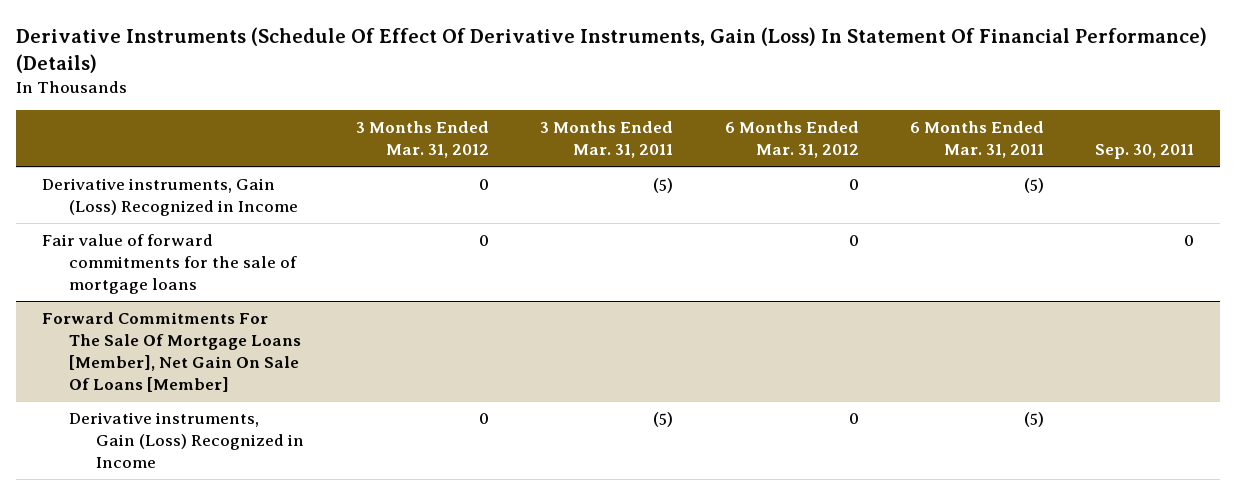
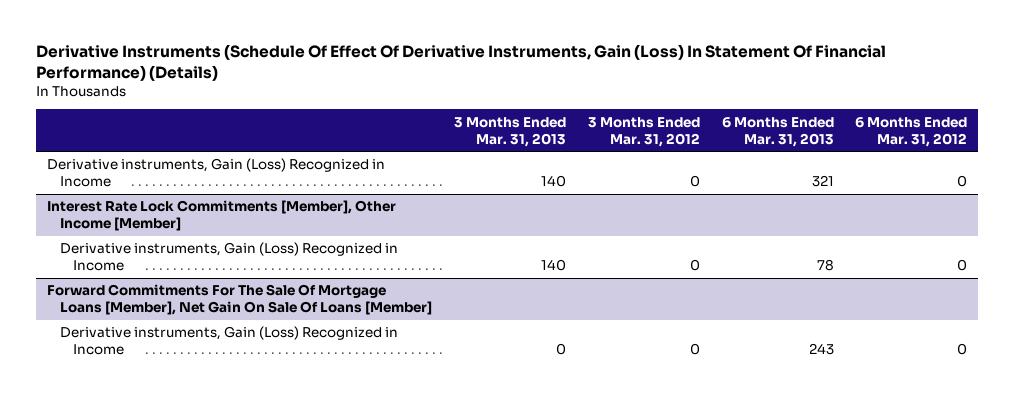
- | 3 Months Ended Mar. 31, 2012 | 3 Months Ended Mar. 31, 2011 | 6 Months Ended Mar. 31, 2012 | 6 Months Ended Mar. 31, 2011 | Sep. 30, 2011
+ | 3 Months Ended Mar. 31, 2013 | 3 Months Ended Mar. 31, 2012 | 6 Months Ended Mar. 31, 2013 | 6 Months Ended Mar. 31, 2012
- Fair value of forward commitments for the sale of mortgage loans | 0 | | 0 | | 0
+ Interest Rate Lock Commitments [Member], Other Income [Member]
+ Derivative instruments, Gain (Loss) Recognized in Income | 140 | 0 | 78 | 0

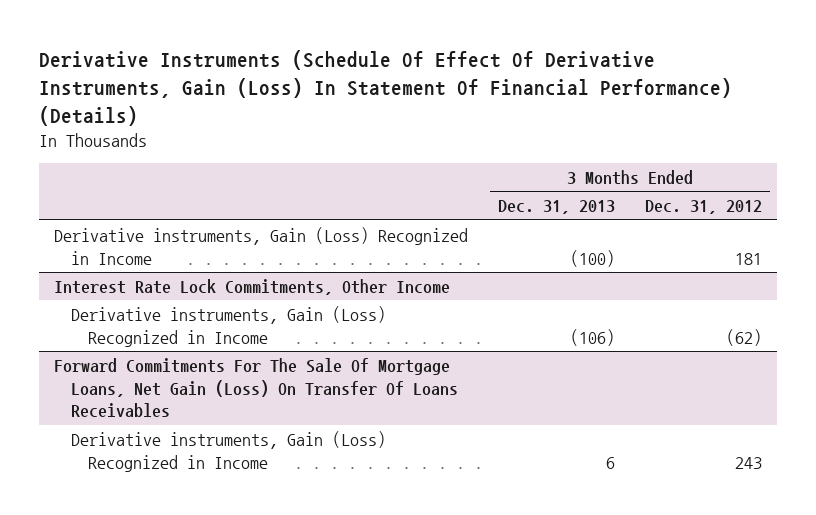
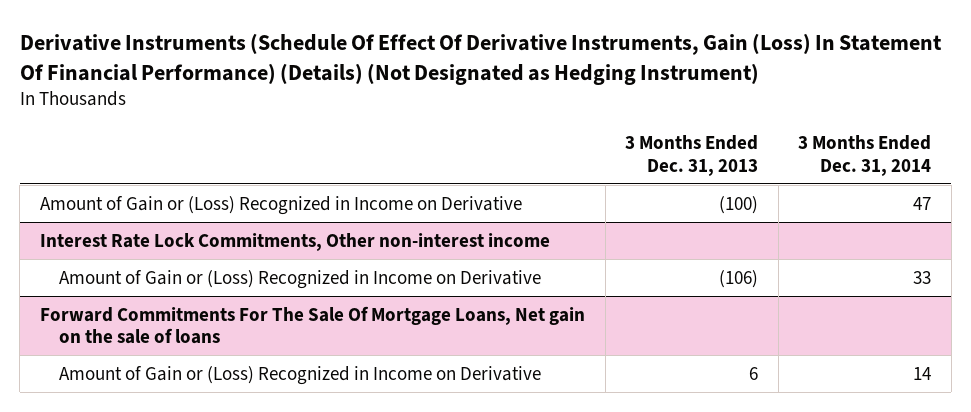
- Derivative Instruments (Schedule Of Effect Of Derivative Instruments, Gain (Loss) In Statement Of Financial Performance) (Details)
+ Derivative Instruments (Schedule Of Effect Of Derivative Instruments, Gain (Loss) In Statement Of Financial Performance) (Details) (Not Designated as Hedging Instrument)
- | 3 Months Ended Dec. 31, 2013 | 3 Months Ended Dec. 31, 2012
+ | 3 Months Ended Dec. 31, 2013 | 3 Months Ended Dec. 31, 2014
- Derivative instruments, Gain (Loss) Recognized in Income | (100) | 181
- Interest Rate Lock Commitments, Other Income
- Derivative instruments, Gain (Loss) Recognized in Income | (106) | (62)
- Forward Commitments For The Sale Of Mortgage Loans, Net Gain (Loss) On Transfer Of Loans Receivables
- Derivative instruments, Gain (Loss) Recognized in Income | 6 | 243
+ Amount of Gain or (Loss) Recognized in Income on Derivative | (100) | 47
+ Interest Rate Lock Commitments, Other non-interest income
+ Amount of Gain or (Loss) Recognized in Income on Derivative | (106) | 33
+ Forward Commitments For The Sale Of Mortgage Loans, Net gain on the sale of loans
+ Amount of Gain or (Loss) Recognized in Income on Derivative | 6 | 14

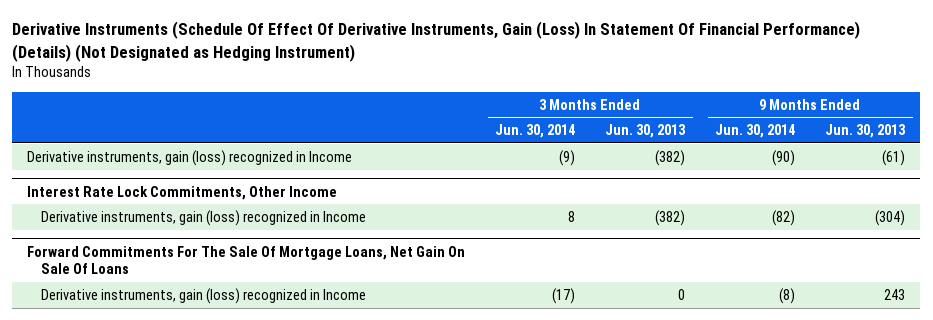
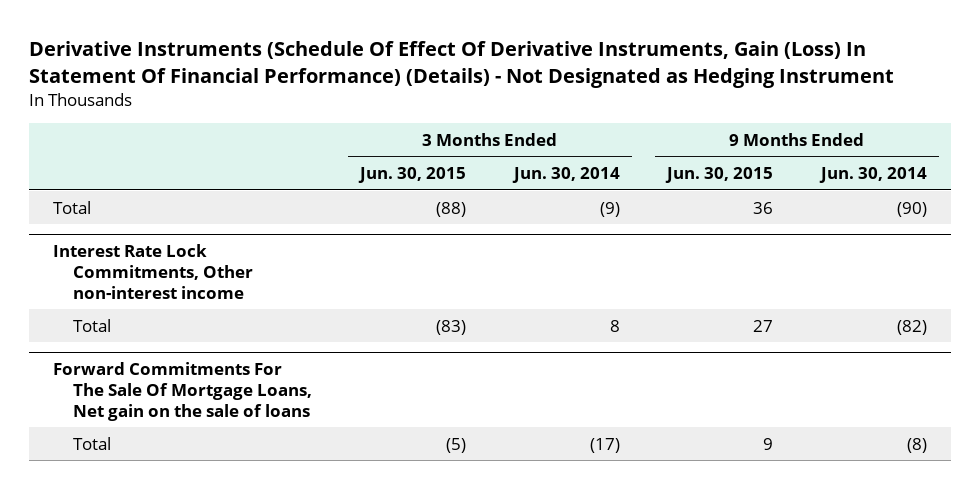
- Derivative Instruments (Schedule Of Effect Of Derivative Instruments, Gain (Loss) In Statement Of Financial Performance) (Details) (Not Designated as Hedging Instrument)
+ Derivative Instruments (Schedule Of Effect Of Derivative Instruments, Gain (Loss) In Statement Of Financial Performance) (Details) - Not Designated as Hedging Instrument
- | 3 Months Ended Jun. 30, 2014 | 3 Months Ended Jun. 30, 2013 | 9 Months Ended Jun. 30, 2014 | 9 Months Ended Jun. 30, 2013
+ | 3 Months Ended Jun. 30, 2015 | 3 Months Ended Jun. 30, 2014 | 9 Months Ended Jun. 30, 2015 | 9 Months Ended Jun. 30, 2014
- Derivative instruments, gain (loss) recognized in Income | (9) | (382) | (90) | (61)
- Interest Rate Lock Commitments, Other Income
- Derivative instruments, gain (loss) recognized in Income | 8 | (382) | (82) | (304)
- Forward Commitments For The Sale Of Mortgage Loans, Net Gain On Sale Of Loans
- Derivative instruments, gain (loss) recognized in Income | (17) | 0 | (8) | 243
+ Total | (88) | (9) | 36 | (90)
+ Interest Rate Lock Commitments, Other non-interest income
+ Total | (83) | 8 | 27 | (82)
+ Forward Commitments For The Sale Of Mortgage Loans, Net gain on the sale of loans
+ Total | (5) | (17) | 9 | (8)

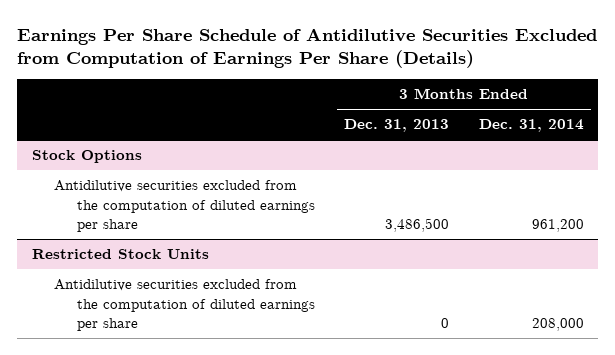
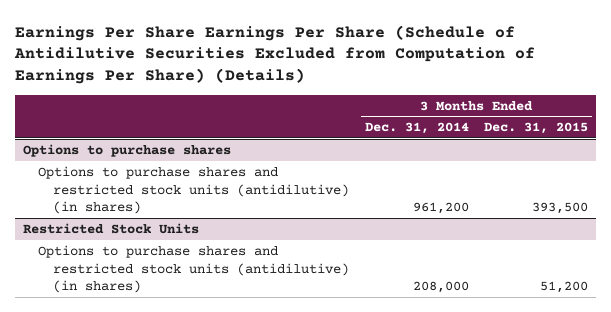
- Earnings Per Share Schedule of Antidilutive Securities Excluded from Computation of Earnings Per Share (Details)
+ Earnings Per Share Earnings Per Share (Schedule of Antidilutive Securities Excluded from Computation of Earnings Per Share) (Details)
- | 3 Months Ended Dec. 31, 2013 | 3 Months Ended Dec. 31, 2014
+ | 3 Months Ended Dec. 31, 2014 | 3 Months Ended Dec. 31, 2015
- Stock Options
- Antidilutive securities excluded from the computation of diluted earnings per share | 3,486,500 | 961,200
+ Options to purchase shares
+ Options to purchase shares and restricted stock units (antidilutive) (in shares) | 961,200 | 393,500
@ Restricted Stock Units
- Antidilutive securities excluded from the computation of diluted earnings per share | 0 | 208,000
+ Options to purchase shares and restricted stock units (antidilutive) (in shares) | 208,000 | 51,200

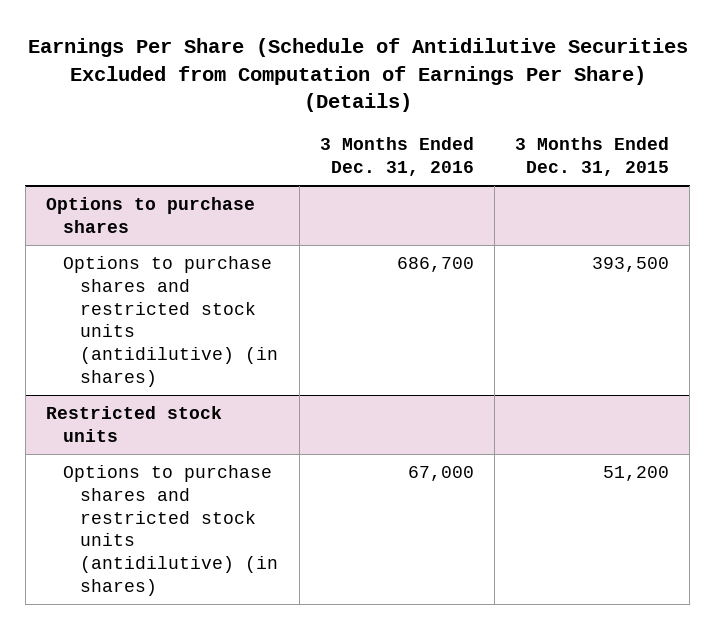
- Earnings Per Share Earnings Per Share (Schedule of Antidilutive Securities Excluded from Computation of Earnings Per Share) (Details)
+ Earnings Per Share (Schedule of Antidilutive Securities Excluded from Computation of Earnings Per Share) (Details)
- | 3 Months Ended Dec. 31, 2014 | 3 Months Ended Dec. 31, 2015
+ | 3 Months Ended Dec. 31, 2016 | 3 Months Ended Dec. 31, 2015
- Restricted Stock Units
+ Restricted stock units

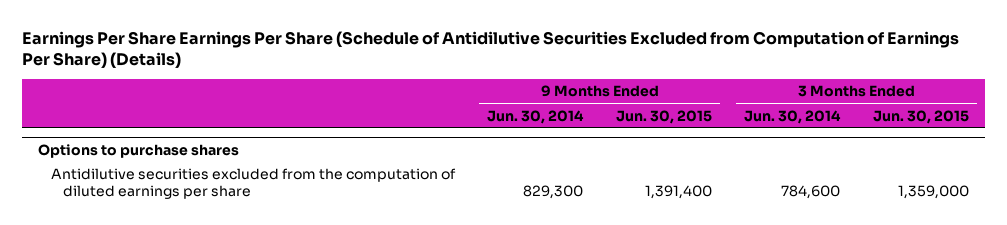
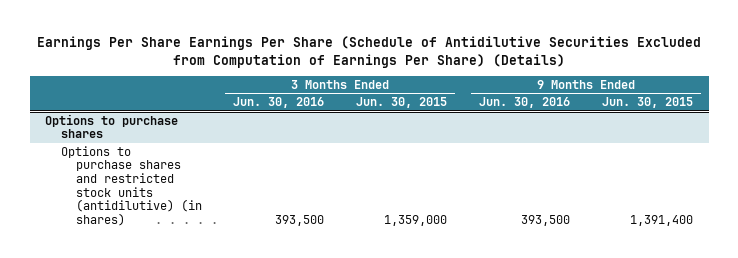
- | 9 Months Ended Jun. 30, 2014 | 9 Months Ended Jun. 30, 2015 | 3 Months Ended Jun. 30, 2014 | 3 Months Ended Jun. 30, 2015
+ | 3 Months Ended Jun. 30, 2016 | 3 Months Ended Jun. 30, 2015 | 9 Months Ended Jun. 30, 2016 | 9 Months Ended Jun. 30, 2015
@ Options to purchase shares
- Antidilutive securities excluded from the computation of diluted earnings per share | 829,300 | 1,391,400 | 784,600 | 1,359,000
+ Options to purchase shares and restricted stock units (antidilutive) (in shares) | 393,500 | 1,359,000 | 393,500 | 1,391,400

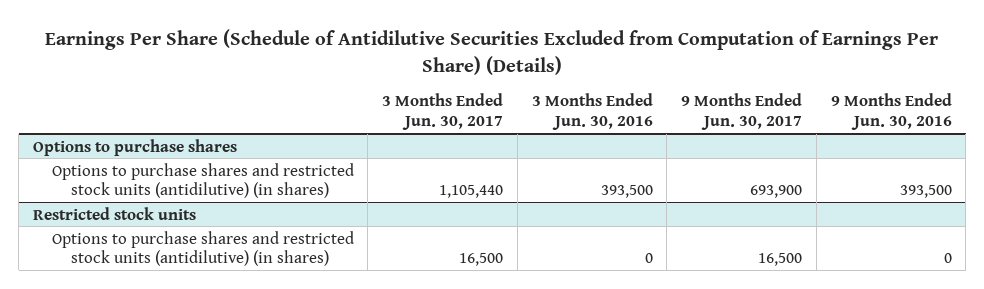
- Earnings Per Share Earnings Per Share (Schedule of Antidilutive Securities Excluded from Computation of Earnings Per Share) (Details)
+ Earnings Per Share (Schedule of Antidilutive Securities Excluded from Computation of Earnings Per Share) (Details)
- | 3 Months Ended Jun. 30, 2016 | 3 Months Ended Jun. 30, 2015 | 9 Months Ended Jun. 30, 2016 | 9 Months Ended Jun. 30, 2015
+ | 3 Months Ended Jun. 30, 2017 | 3 Months Ended Jun. 30, 2016 | 9 Months Ended Jun. 30, 2017 | 9 Months Ended Jun. 30, 2016
+ Restricted stock units
+ Options to purchase shares and restricted stock units (antidilutive) (in shares) | 16,500 | 0 | 16,500 | 0

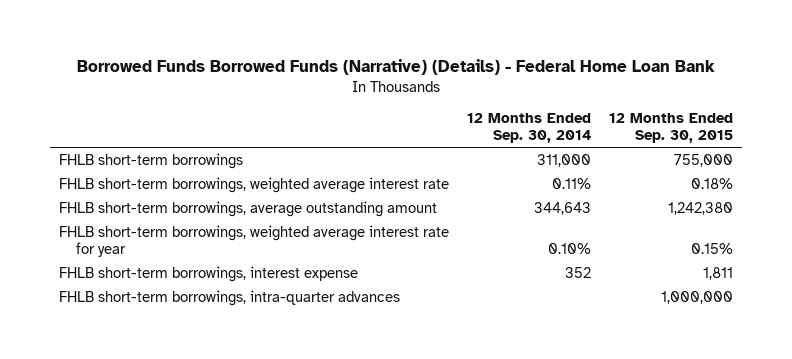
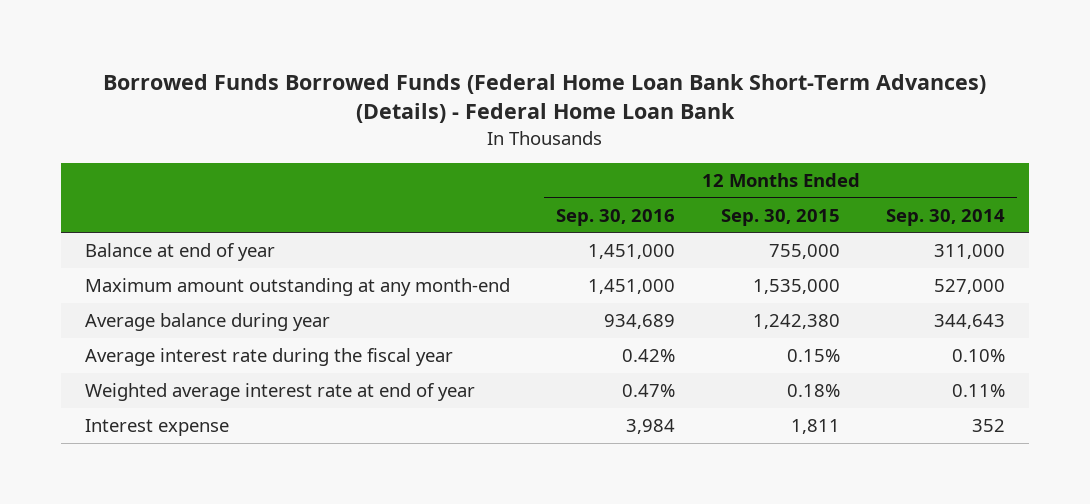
- Borrowed Funds Borrowed Funds (Narrative) (Details) - Federal Home Loan Bank
+ Borrowed Funds Borrowed Funds (Federal Home Loan Bank Short-Term Advances) (Details) - Federal Home Loan Bank
- | 12 Months Ended Sep. 30, 2014 | 12 Months Ended Sep. 30, 2015
+ | 12 Months Ended Sep. 30, 2016 | 12 Months Ended Sep. 30, 2015 | 12 Months Ended Sep. 30, 2014
- FHLB short-term borrowings | 311,000 | 755,000
- FHLB short-term borrowings, weighted average interest rate | 0.11% | 0.18%
- FHLB short-term borrowings, average outstanding amount | 344,643 | 1,242,380
- FHLB short-term borrowings, weighted average interest rate for year | 0.10% | 0.15%
- FHLB short-term borrowings, interest expense | 352 | 1,811
- FHLB short-term borrowings, intra-quarter advances | | 1,000,000
+ Balance at end of year | 1,451,000 | 755,000 | 311,000
+ Maximum amount outstanding at any month-end | 1,451,000 | 1,535,000 | 527,000
+ Average balance during year | 934,689 | 1,242,380 | 344,643
+ Average interest rate during the fiscal year | 0.42% | 0.15% | 0.10%
+ Weighted average interest rate at end of year | 0.47% | 0.18% | 0.11%
+ Interest expense | 3,984 | 1,811 | 352

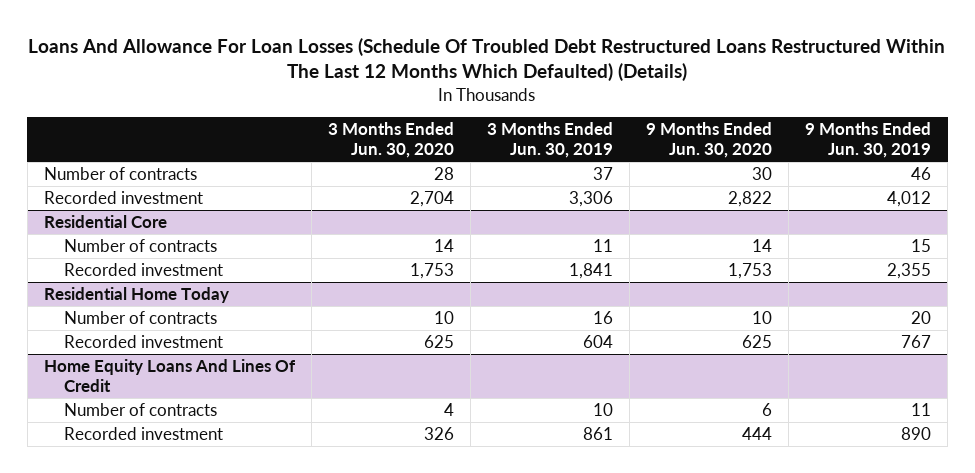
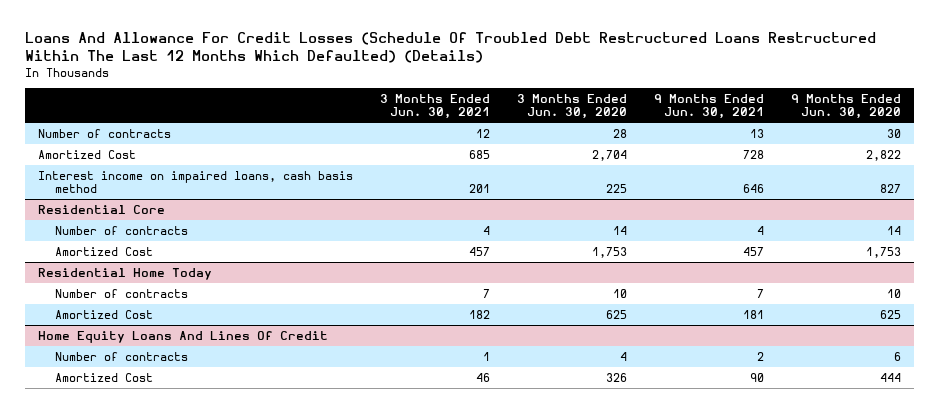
- Loans And Allowance For Loan Losses (Schedule Of Troubled Debt Restructured Loans Restructured Within The Last 12 Months Which Defaulted) (Details)
+ Loans And Allowance For Credit Losses (Schedule Of Troubled Debt Restructured Loans Restructured Within The Last 12 Months Which Defaulted) (Details)
- | 3 Months Ended Jun. 30, 2020 | 3 Months Ended Jun. 30, 2019 | 9 Months Ended Jun. 30, 2020 | 9 Months Ended Jun. 30, 2019
+ | 3 Months Ended Jun. 30, 2021 | 3 Months Ended Jun. 30, 2020 | 9 Months Ended Jun. 30, 2021 | 9 Months Ended Jun. 30, 2020
- Recorded investment | 2,704 | 3,306 | 2,822 | 4,012
+ Amortized Cost | 685 | 2,704 | 728 | 2,822
+ Interest income on impaired loans, cash basis method | 201 | 225 | 646 | 827
@ Residential Core
- Recorded investment | 1,753 | 1,841 | 1,753 | 2,355
+ Amortized Cost | 457 | 1,753 | 457 | 1,753
@ Residential Home Today
- Recorded investment | 625 | 604 | 625 | 767
+ Amortized Cost | 182 | 625 | 181 | 625
@ Home Equity Loans And Lines Of Credit
- Recorded investment | 326 | 861 | 444 | 890
+ Amortized Cost | 46 | 326 | 90 | 444

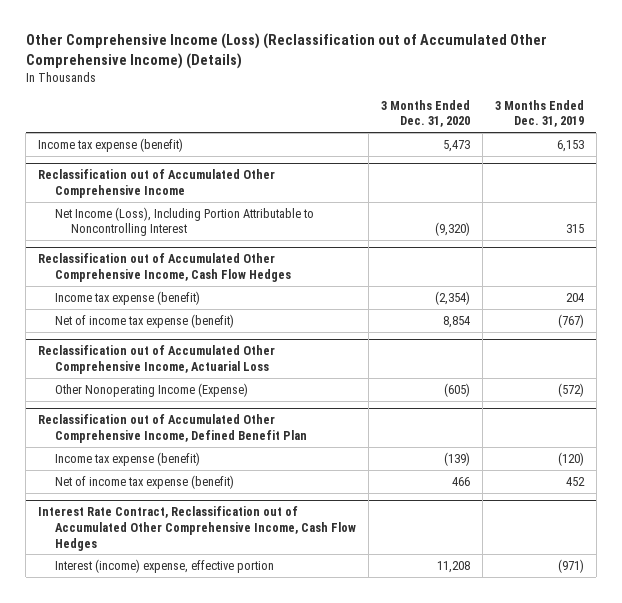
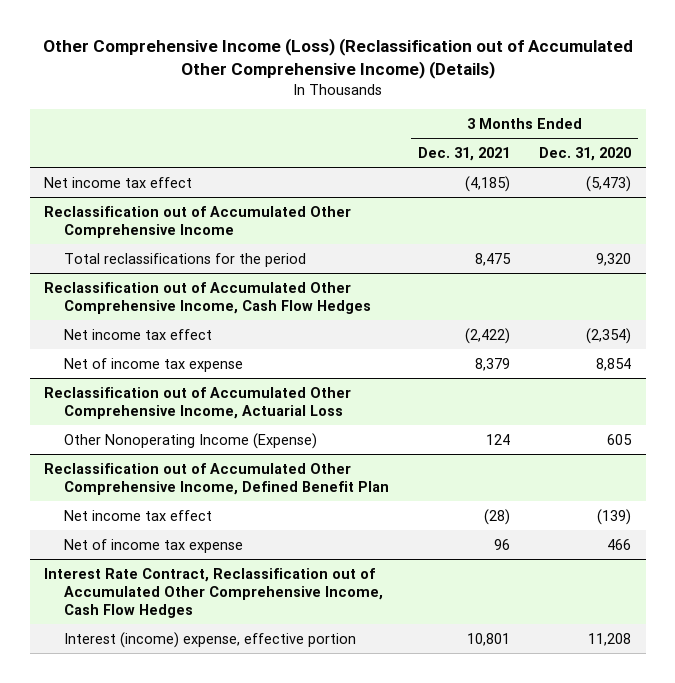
- | 3 Months Ended Dec. 31, 2020 | 3 Months Ended Dec. 31, 2019
+ | 3 Months Ended Dec. 31, 2021 | 3 Months Ended Dec. 31, 2020
- Income tax expense (benefit) | 5,473 | 6,153
+ Net income tax effect | (4,185) | (5,473)
@ Reclassification out of Accumulated Other Comprehensive Income
- Net Income (Loss), Including Portion Attributable to Noncontrolling Interest | (9,320) | 315
+ Total reclassifications for the period | 8,475 | 9,320
@ Reclassification out of Accumulated Other Comprehensive Income, Cash Flow Hedges
- Income tax expense (benefit) | (2,354) | 204
- Net of income tax expense (benefit) | 8,854 | (767)
+ Net income tax effect | (2,422) | (2,354)
+ Net of income tax expense | 8,379 | 8,854
@ Reclassification out of Accumulated Other Comprehensive Income, Actuarial Loss
- Other Nonoperating Income (Expense) | (605) | (572)
+ Other Nonoperating Income (Expense) | 124 | 605
@ Reclassification out of Accumulated Other Comprehensive Income, Defined Benefit Plan
- Income tax expense (benefit) | (139) | (120)
- Net of income tax expense (benefit) | 466 | 452
+ Net income tax effect | (28) | (139)
+ Net of income tax expense | 96 | 466

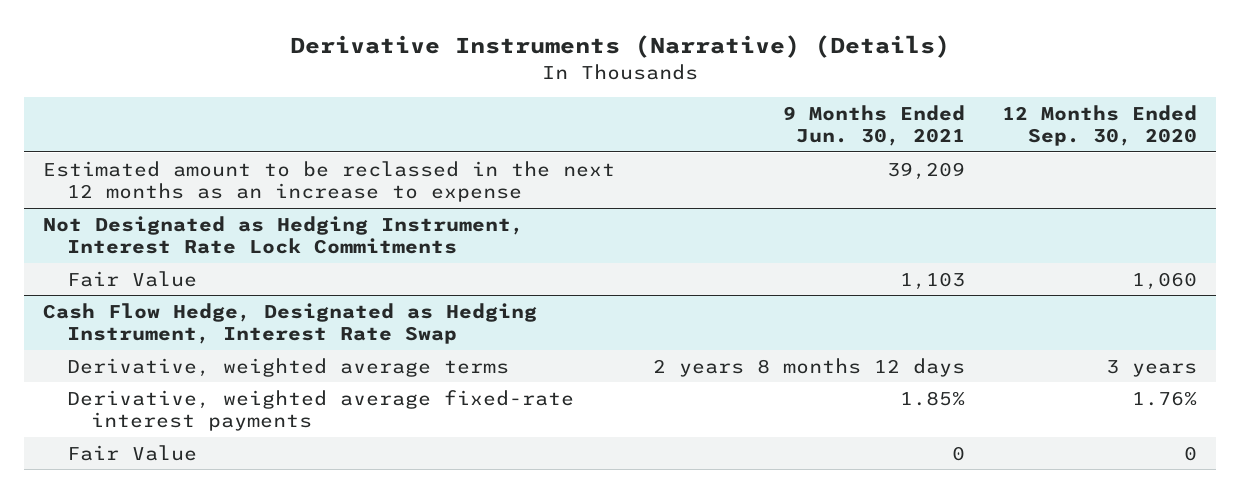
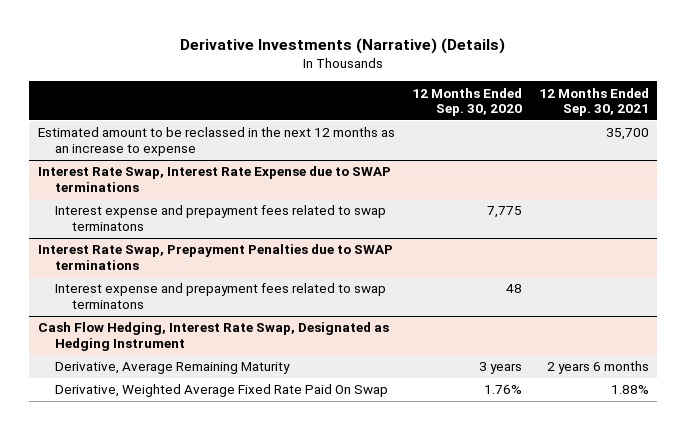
- Derivative Instruments (Narrative) (Details)
+ Derivative Investments (Narrative) (Details)
- | 9 Months Ended Jun. 30, 2021 | 12 Months Ended Sep. 30, 2020
+ | 12 Months Ended Sep. 30, 2020 | 12 Months Ended Sep. 30, 2021
- Not Designated as Hedging Instrument, Interest Rate Lock Commitments
- Fair Value | 1,103 | 1,060
- Cash Flow Hedge, Designated as Hedging Instrument, Interest Rate Swap
- Derivative, weighted average terms | 2 years 8 months 12 days | 3 years
- Derivative, weighted average fixed-rate interest payments | 1.85% | 1.76%
- Fair Value | 0 | 0
+ Interest Rate Swap, Interest Rate Expense due to SWAP terminations
+ Interest expense and prepayment fees related to swap terminatons | 7,775 |
+ Interest Rate Swap, Prepayment Penalties due to SWAP terminations
+ Interest expense and prepayment fees related to swap terminatons | 48 |
+ Cash Flow Hedging, Interest Rate Swap, Designated as Hedging Instrument
+ Derivative, Average Remaining Maturity | 3 years | 2 years 6 months
+ Derivative, Weighted Average Fixed Rate Paid On Swap | 1.76% | 1.88%

